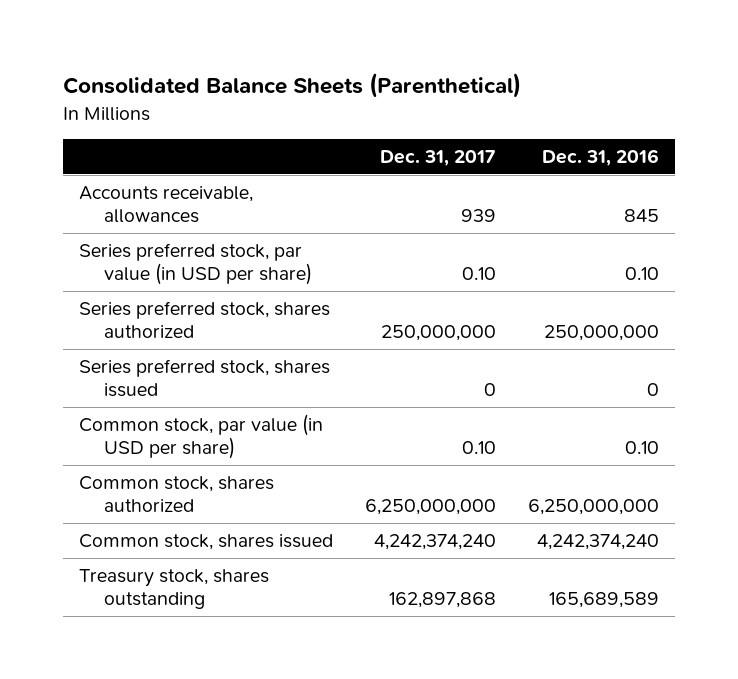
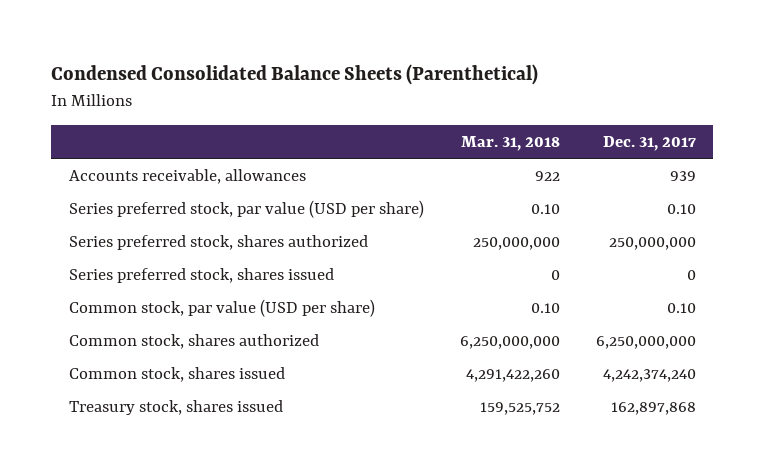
- Consolidated Balance Sheets (Parenthetical)
+ Condensed Consolidated Balance Sheets (Parenthetical)
- | Dec. 31, 2017 | Dec. 31, 2016
+ | Mar. 31, 2018 | Dec. 31, 2017
- Series preferred stock, par value (in USD per share) | 0.10 | 0.10
+ Series preferred stock, par value (USD per share) | 0.10 | 0.10
- Common stock, par value (in USD per share) | 0.10 | 0.10
+ Common stock, par value (USD per share) | 0.10 | 0.10
- Treasury stock, shares outstanding | 162,897,868 | 165,689,589
+ Treasury stock, shares issued | 159,525,752 | 162,897,868

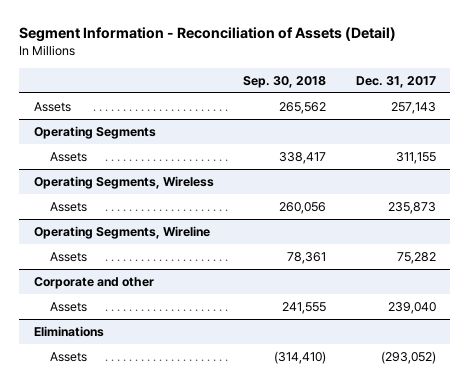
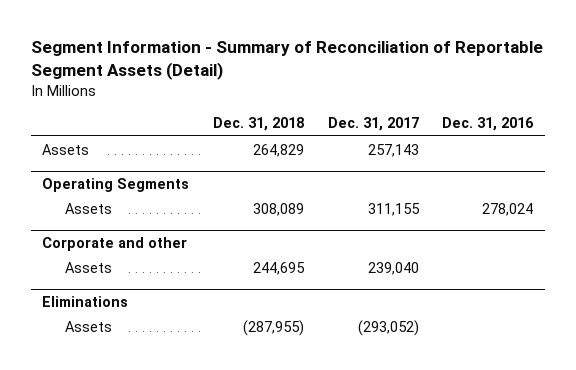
- Segment Information - Reconciliation of Assets (Detail)
+ Segment Information - Summary of Reconciliation of Reportable Segment Assets (Detail)
- | Sep. 30, 2018 | Dec. 31, 2017
+ | Dec. 31, 2018 | Dec. 31, 2017 | Dec. 31, 2016
- Operating Segments, Wireless
- Assets | 260,056 | 235,873
- Operating Segments, Wireline
- Assets | 78,361 | 75,282

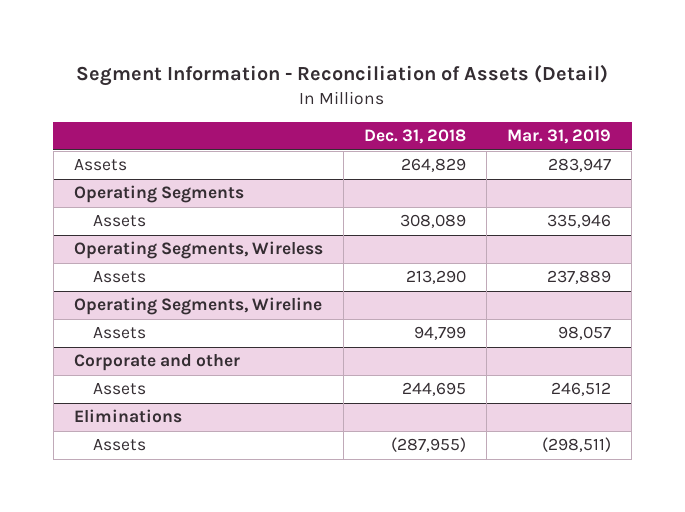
- Segment Information - Summary of Reconciliation of Reportable Segment Assets (Detail)
+ Segment Information - Reconciliation of Assets (Detail)
- | Dec. 31, 2018 | Dec. 31, 2017 | Dec. 31, 2016
+ | Dec. 31, 2018 | Mar. 31, 2019
+ Operating Segments, Wireless
+ Assets | 213,290 | 237,889
+ Operating Segments, Wireline
+ Assets | 94,799 | 98,057

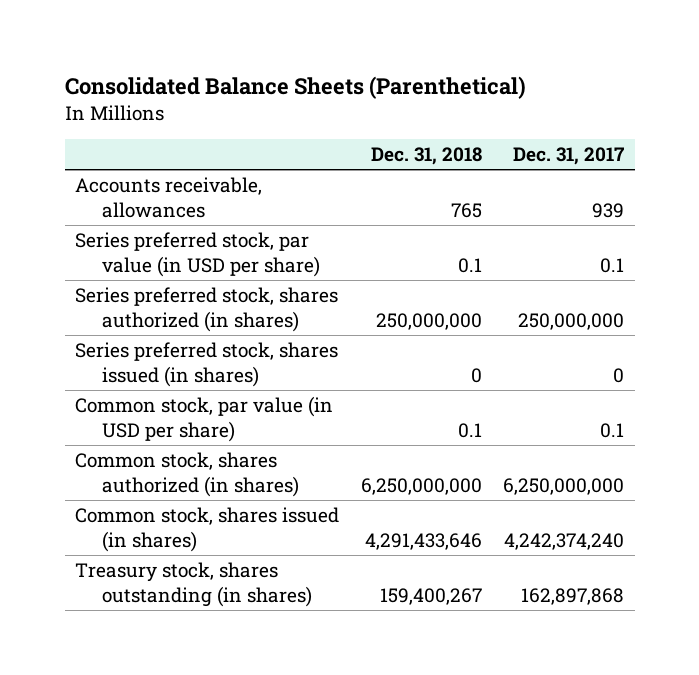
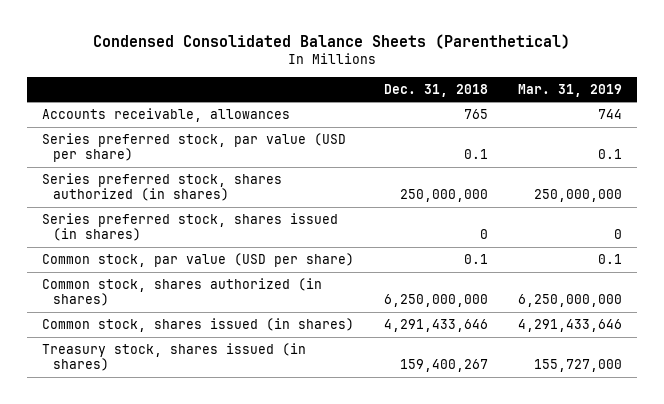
- Consolidated Balance Sheets (Parenthetical)
+ Condensed Consolidated Balance Sheets (Parenthetical)
- | Dec. 31, 2018 | Dec. 31, 2017
+ | Dec. 31, 2018 | Mar. 31, 2019
- Series preferred stock, par value (in USD per share) | 0.1 | 0.1
+ Series preferred stock, par value (USD per share) | 0.1 | 0.1
- Common stock, par value (in USD per share) | 0.1 | 0.1
+ Common stock, par value (USD per share) | 0.1 | 0.1
- Treasury stock, shares outstanding (in shares) | 159,400,267 | 162,897,868
+ Treasury stock, shares issued (in shares) | 159,400,267 | 155,727,000

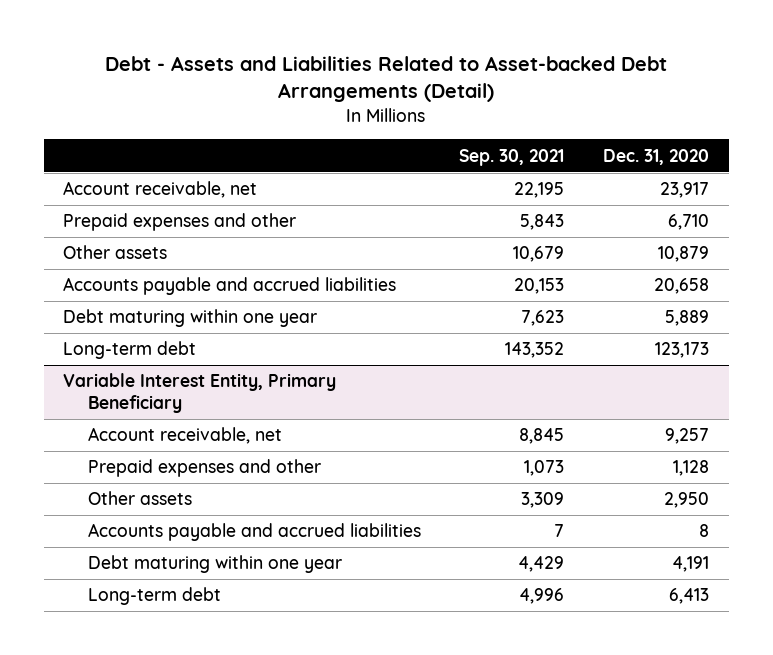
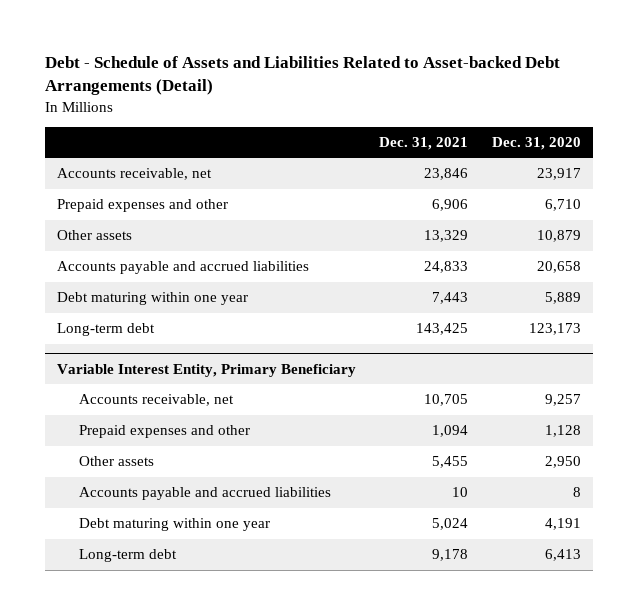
- Debt - Assets and Liabilities Related to Asset-backed Debt Arrangements (Detail)
+ Debt - Schedule of Assets and Liabilities Related to Asset-backed Debt Arrangements (Detail)
- | Sep. 30, 2021 | Dec. 31, 2020
+ | Dec. 31, 2021 | Dec. 31, 2020
- Account receivable, net | 22,195 | 23,917
+ Accounts receivable, net | 23,846 | 23,917
@ Variable Interest Entity, Primary Beneficiary
- Account receivable, net | 8,845 | 9,257
+ Accounts receivable, net | 10,705 | 9,257

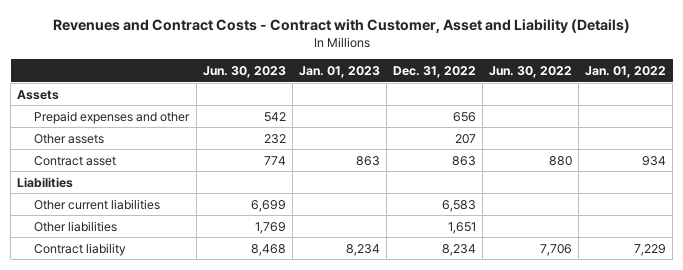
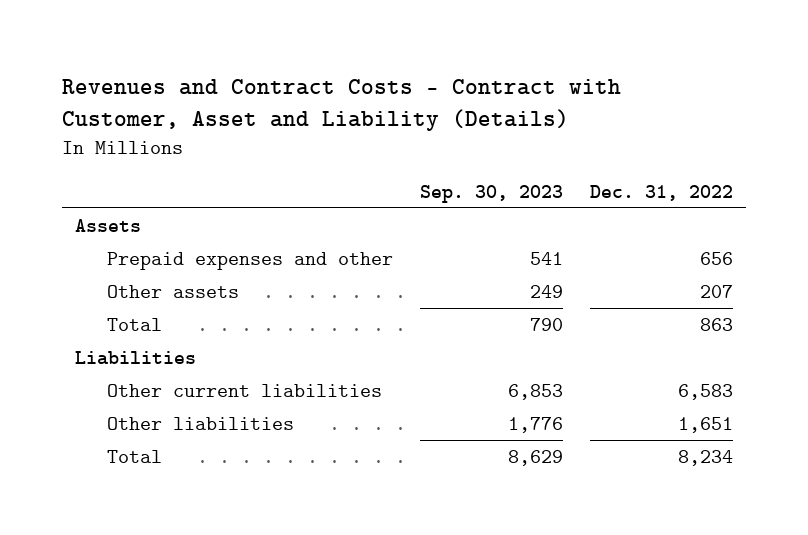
- | Jun. 30, 2023 | Jan. 01, 2023 | Dec. 31, 2022 | Jun. 30, 2022 | Jan. 01, 2022
+ | Sep. 30, 2023 | Dec. 31, 2022
- Contract asset | 774 | 863 | 863 | 880 | 934
+ Total | 790 | 863
- Contract liability | 8,468 | 8,234 | 8,234 | 7,706 | 7,229
+ Total | 8,629 | 8,234

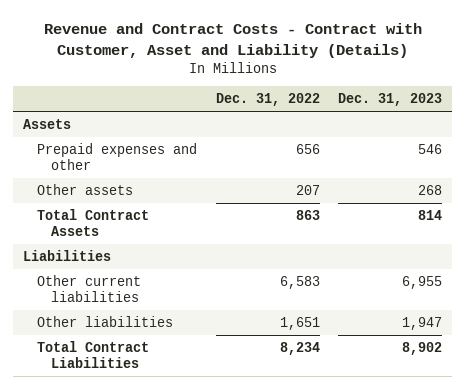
- Revenues and Contract Costs - Contract with Customer, Asset and Liability (Details)
+ Revenue and Contract Costs - Contract with Customer, Asset and Liability (Details)
- | Sep. 30, 2023 | Dec. 31, 2022
+ | Dec. 31, 2022 | Dec. 31, 2023
- Total | 790 | 863
+ Total Contract Assets | 863 | 814
- Total | 8,629 | 8,234
+ Total Contract Liabilities | 8,234 | 8,902

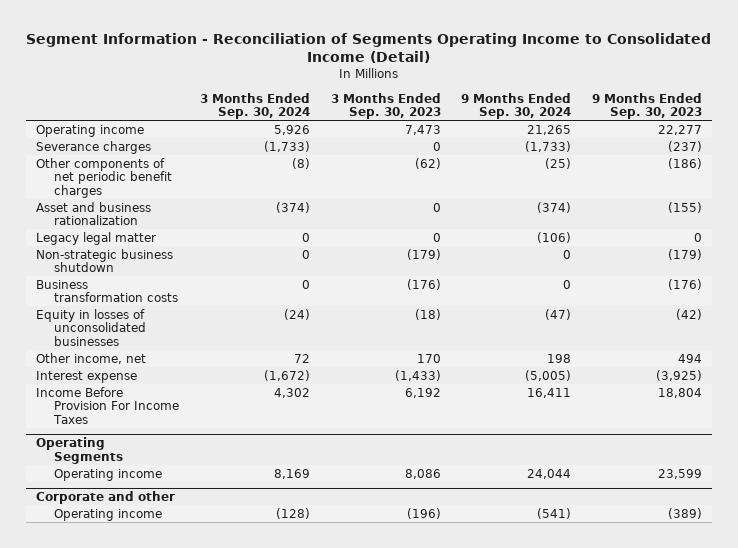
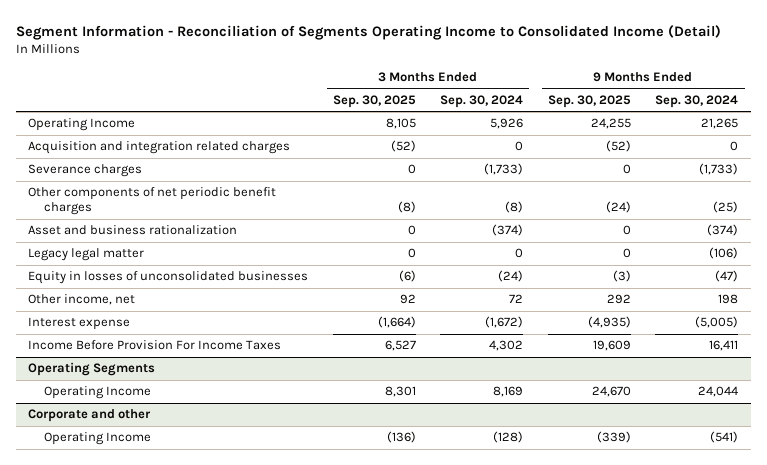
- | 3 Months Ended Sep. 30, 2024 | 3 Months Ended Sep. 30, 2023 | 9 Months Ended Sep. 30, 2024 | 9 Months Ended Sep. 30, 2023
+ | 3 Months Ended Sep. 30, 2025 | 3 Months Ended Sep. 30, 2024 | 9 Months Ended Sep. 30, 2025 | 9 Months Ended Sep. 30, 2024
- Operating income | 5,926 | 7,473 | 21,265 | 22,277
+ Operating Income | 8,105 | 5,926 | 24,255 | 21,265
+ Acquisition and integration related charges | (52) | 0 | (52) | 0
- Non-strategic business shutdown | 0 | (179) | 0 | (179)
- Business transformation costs | 0 | (176) | 0 | (176)
@ Operating Segments
- Operating income | 8,169 | 8,086 | 24,044 | 23,599
+ Operating Income | 8,301 | 8,169 | 24,670 | 24,044
@ Corporate and other
- Operating income | (128) | (196) | (541) | (389)
+ Operating Income | (136) | (128) | (339) | (541)

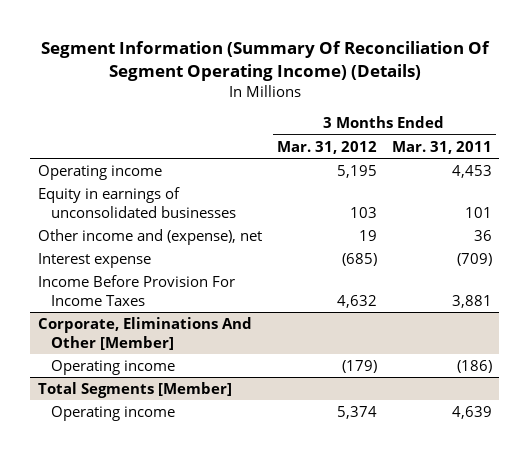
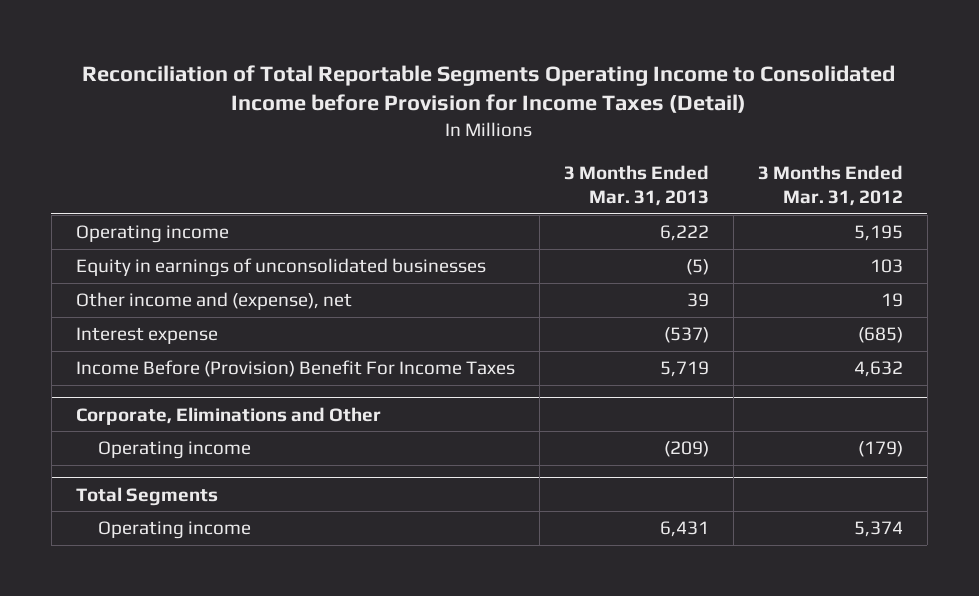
- Segment Information (Summary Of Reconciliation Of Segment Operating Income) (Details)
+ Reconciliation of Total Reportable Segments Operating Income to Consolidated Income before Provision for Income Taxes (Detail)
- | 3 Months Ended Mar. 31, 2012 | 3 Months Ended Mar. 31, 2011
+ | 3 Months Ended Mar. 31, 2013 | 3 Months Ended Mar. 31, 2012
- Income Before Provision For Income Taxes | 4,632 | 3,881
- Corporate, Eliminations And Other [Member]
+ Income Before (Provision) Benefit For Income Taxes | 5,719 | 4,632
+ Corporate, Eliminations and Other
- Total Segments [Member]
+ Total Segments

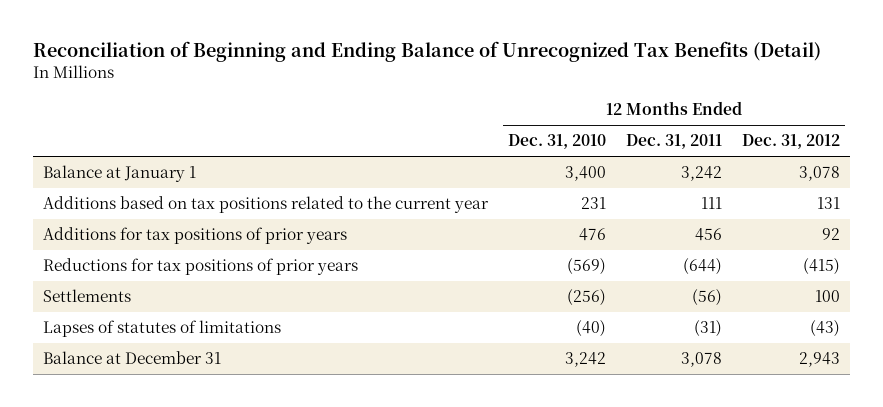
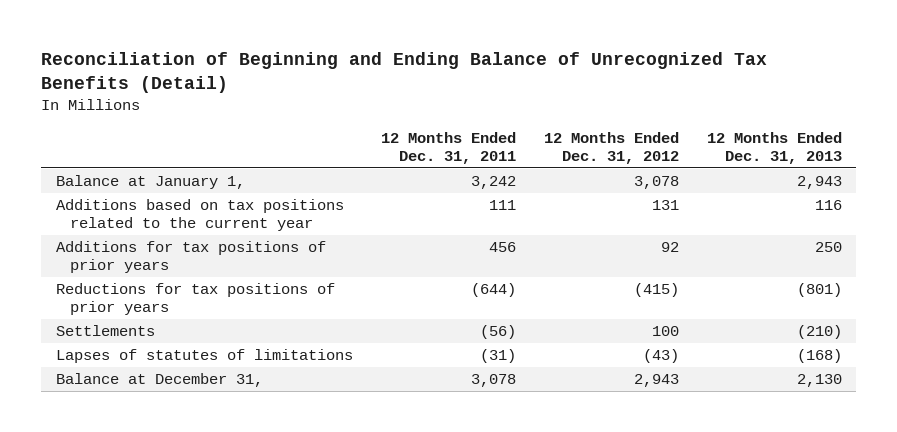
- | 12 Months Ended Dec. 31, 2010 | 12 Months Ended Dec. 31, 2011 | 12 Months Ended Dec. 31, 2012
+ | 12 Months Ended Dec. 31, 2011 | 12 Months Ended Dec. 31, 2012 | 12 Months Ended Dec. 31, 2013
- Balance at January 1 | 3,400 | 3,242 | 3,078
+ Balance at January 1, | 3,242 | 3,078 | 2,943
- Balance at December 31 | 3,242 | 3,078 | 2,943
+ Balance at December 31, | 3,078 | 2,943 | 2,130

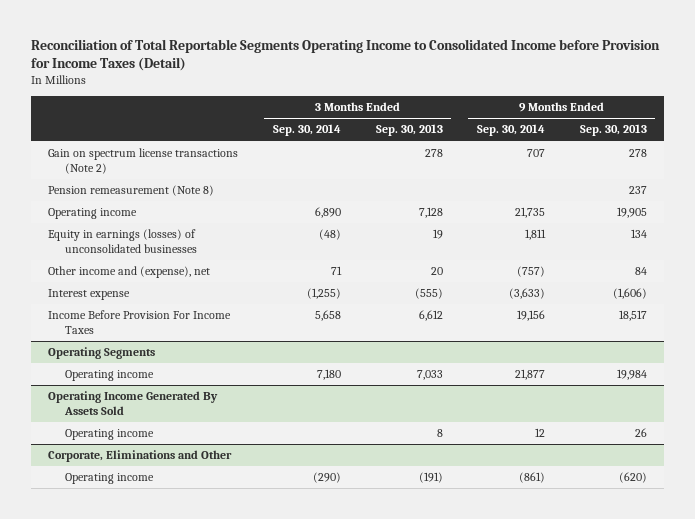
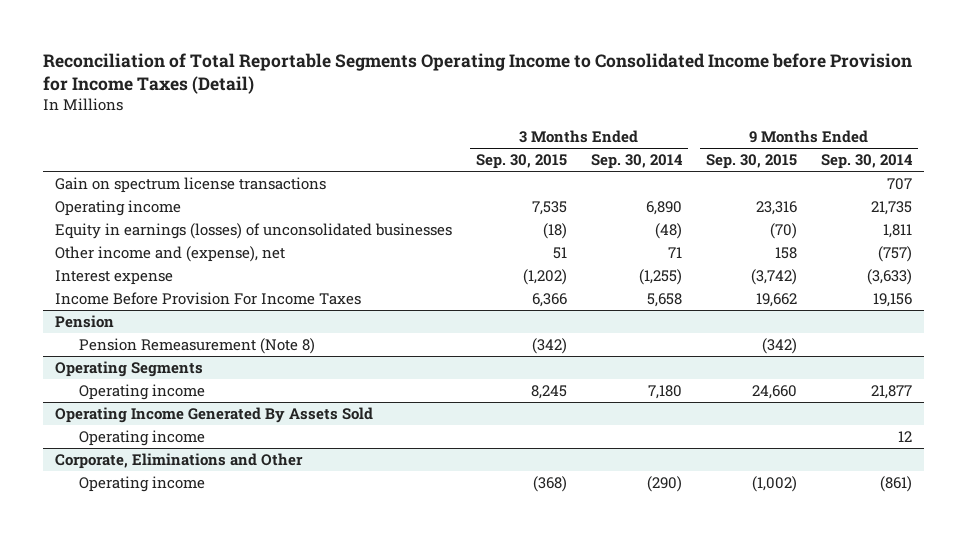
- | 3 Months Ended Sep. 30, 2014 | 3 Months Ended Sep. 30, 2013 | 9 Months Ended Sep. 30, 2014 | 9 Months Ended Sep. 30, 2013
+ | 3 Months Ended Sep. 30, 2015 | 3 Months Ended Sep. 30, 2014 | 9 Months Ended Sep. 30, 2015 | 9 Months Ended Sep. 30, 2014
- Gain on spectrum license transactions (Note 2) | | 278 | 707 | 278
- Pension remeasurement (Note 8) | | | | 237
+ Gain on spectrum license transactions | | | | 707
+ Pension
+ Pension Remeasurement (Note 8) | (342) | | (342) |

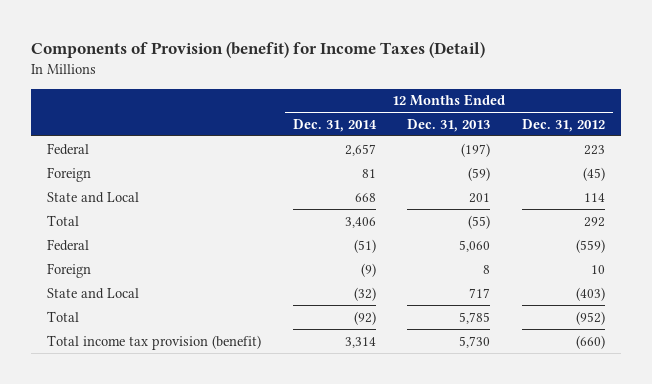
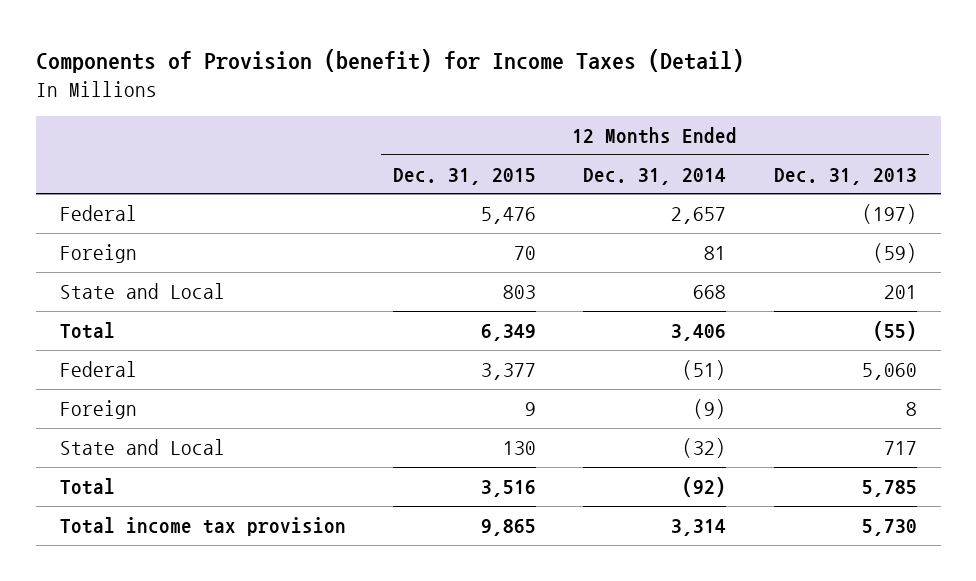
- | 12 Months Ended Dec. 31, 2014 | 12 Months Ended Dec. 31, 2013 | 12 Months Ended Dec. 31, 2012
+ | 12 Months Ended Dec. 31, 2015 | 12 Months Ended Dec. 31, 2014 | 12 Months Ended Dec. 31, 2013
- Total income tax provision (benefit) | 3,314 | 5,730 | (660)
+ Total income tax provision | 9,865 | 3,314 | 5,730

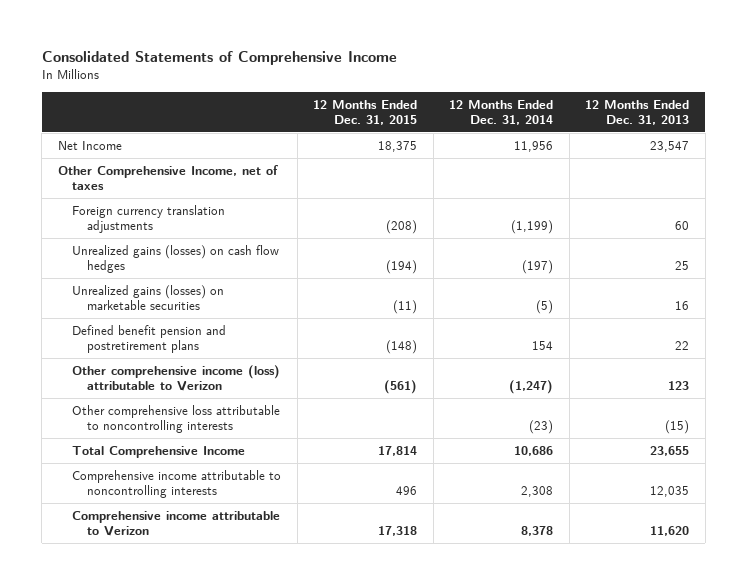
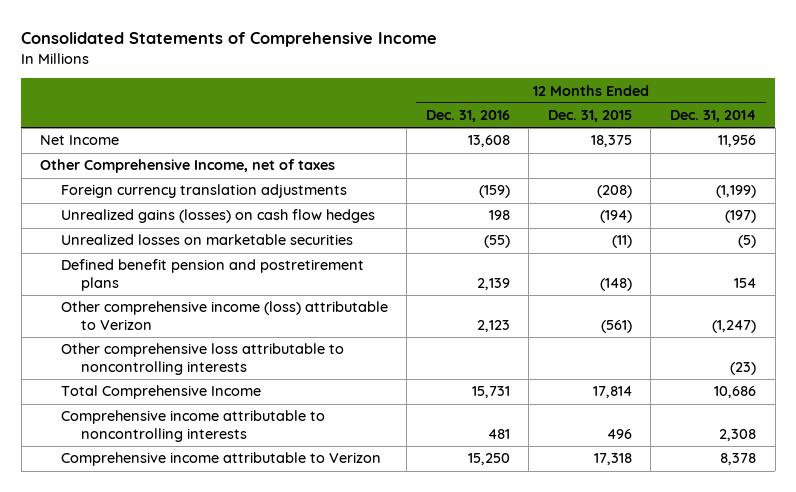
- | 12 Months Ended Dec. 31, 2015 | 12 Months Ended Dec. 31, 2014 | 12 Months Ended Dec. 31, 2013
+ | 12 Months Ended Dec. 31, 2016 | 12 Months Ended Dec. 31, 2015 | 12 Months Ended Dec. 31, 2014
- Unrealized gains (losses) on marketable securities | (11) | (5) | 16
+ Unrealized losses on marketable securities | (55) | (11) | (5)

